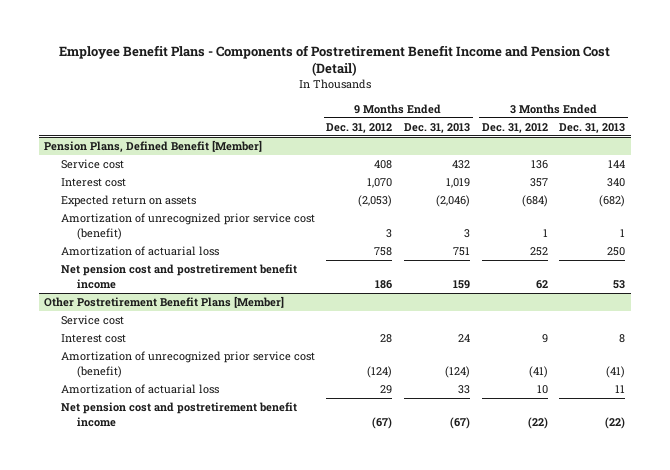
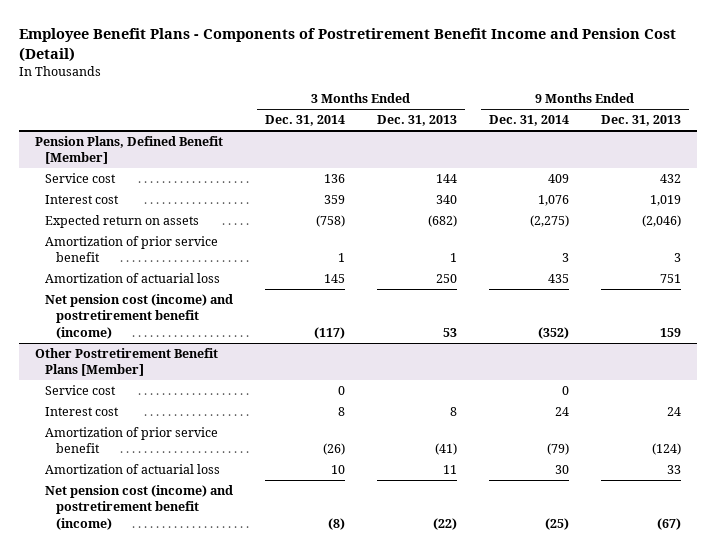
- | 9 Months Ended Dec. 31, 2012 | 9 Months Ended Dec. 31, 2013 | 3 Months Ended Dec. 31, 2012 | 3 Months Ended Dec. 31, 2013
+ | 3 Months Ended Dec. 31, 2014 | 3 Months Ended Dec. 31, 2013 | 9 Months Ended Dec. 31, 2014 | 9 Months Ended Dec. 31, 2013
@ Pension Plans, Defined Benefit [Member]
- Amortization of unrecognized prior service cost (benefit) | 3 | 3 | 1 | 1
+ Amortization of prior service benefit | 1 | 1 | 3 | 3
- Net pension cost and postretirement benefit income | 186 | 159 | 62 | 53
+ Net pension cost (income) and postretirement benefit (income) | (117) | 53 | (352) | 159
@ Other Postretirement Benefit Plans [Member]
- Amortization of unrecognized prior service cost (benefit) | (124) | (124) | (41) | (41)
+ Amortization of prior service benefit | (26) | (41) | (79) | (124)
- Net pension cost and postretirement benefit income | (67) | (67) | (22) | (22)
+ Net pension cost (income) and postretirement benefit (income) | (8) | (22) | (25) | (67)

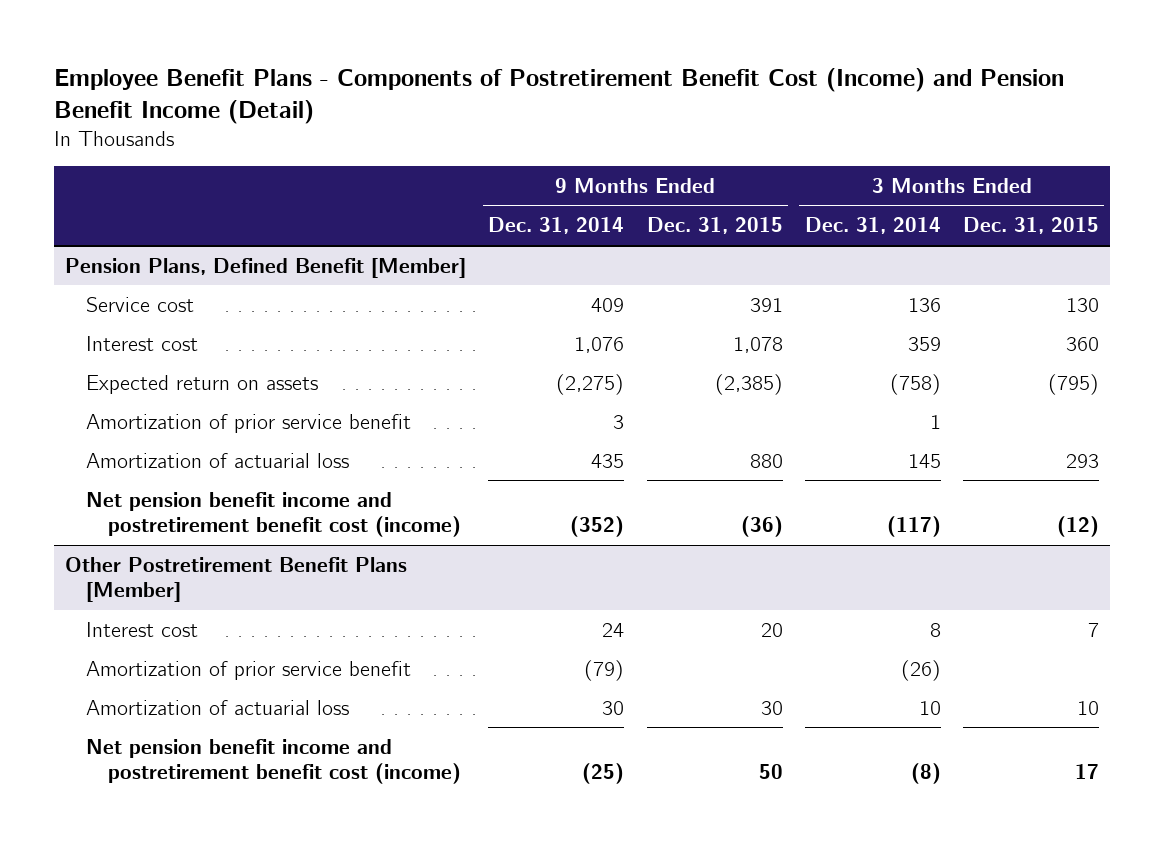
- Employee Benefit Plans - Components of Postretirement Benefit Income and Pension Cost (Detail)
+ Employee Benefit Plans - Components of Postretirement Benefit Cost (Income) and Pension Benefit Income (Detail)
- | 3 Months Ended Dec. 31, 2014 | 3 Months Ended Dec. 31, 2013 | 9 Months Ended Dec. 31, 2014 | 9 Months Ended Dec. 31, 2013
+ | 9 Months Ended Dec. 31, 2014 | 9 Months Ended Dec. 31, 2015 | 3 Months Ended Dec. 31, 2014 | 3 Months Ended Dec. 31, 2015
@ Pension Plans, Defined Benefit [Member]
- Net pension cost (income) and postretirement benefit (income) | (117) | 53 | (352) | 159
+ Net pension benefit income and postretirement benefit cost (income) | (352) | (36) | (117) | (12)
@ Other Postretirement Benefit Plans [Member]
- Service cost | 0 | | 0 |
- Net pension cost (income) and postretirement benefit (income) | (8) | (22) | (25) | (67)
+ Net pension benefit income and postretirement benefit cost (income) | (25) | 50 | (8) | 17

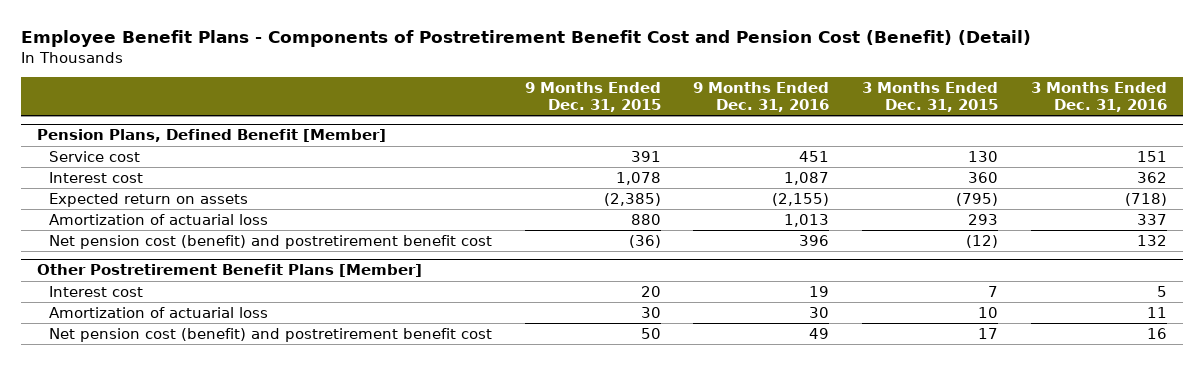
- Employee Benefit Plans - Components of Postretirement Benefit Cost (Income) and Pension Benefit Income (Detail)
+ Employee Benefit Plans - Components of Postretirement Benefit Cost and Pension Cost (Benefit) (Detail)
- | 9 Months Ended Dec. 31, 2014 | 9 Months Ended Dec. 31, 2015 | 3 Months Ended Dec. 31, 2014 | 3 Months Ended Dec. 31, 2015
+ | 9 Months Ended Dec. 31, 2015 | 9 Months Ended Dec. 31, 2016 | 3 Months Ended Dec. 31, 2015 | 3 Months Ended Dec. 31, 2016
@ Pension Plans, Defined Benefit [Member]
- Amortization of prior service benefit | 3 | | 1 |
- Net pension benefit income and postretirement benefit cost (income) | (352) | (36) | (117) | (12)
+ Net pension cost (benefit) and postretirement benefit cost | (36) | 396 | (12) | 132
@ Other Postretirement Benefit Plans [Member]
- Amortization of prior service benefit | (79) | | (26) |
- Net pension benefit income and postretirement benefit cost (income) | (25) | 50 | (8) | 17
+ Net pension cost (benefit) and postretirement benefit cost | 50 | 49 | 17 | 16

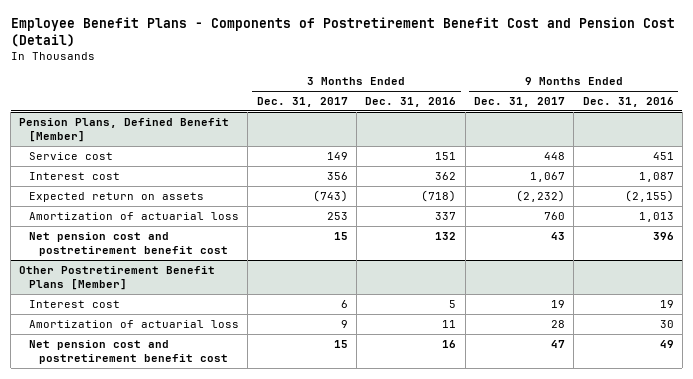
- Employee Benefit Plans - Components of Postretirement Benefit Cost and Pension Cost (Benefit) (Detail)
+ Employee Benefit Plans - Components of Postretirement Benefit Cost and Pension Cost (Detail)
- | 9 Months Ended Dec. 31, 2015 | 9 Months Ended Dec. 31, 2016 | 3 Months Ended Dec. 31, 2015 | 3 Months Ended Dec. 31, 2016
+ | 3 Months Ended Dec. 31, 2017 | 3 Months Ended Dec. 31, 2016 | 9 Months Ended Dec. 31, 2017 | 9 Months Ended Dec. 31, 2016
@ Pension Plans, Defined Benefit [Member]
- Net pension cost (benefit) and postretirement benefit cost | (36) | 396 | (12) | 132
+ Net pension cost and postretirement benefit cost | 15 | 132 | 43 | 396
@ Other Postretirement Benefit Plans [Member]
- Net pension cost (benefit) and postretirement benefit cost | 50 | 49 | 17 | 16
+ Net pension cost and postretirement benefit cost | 15 | 16 | 47 | 49

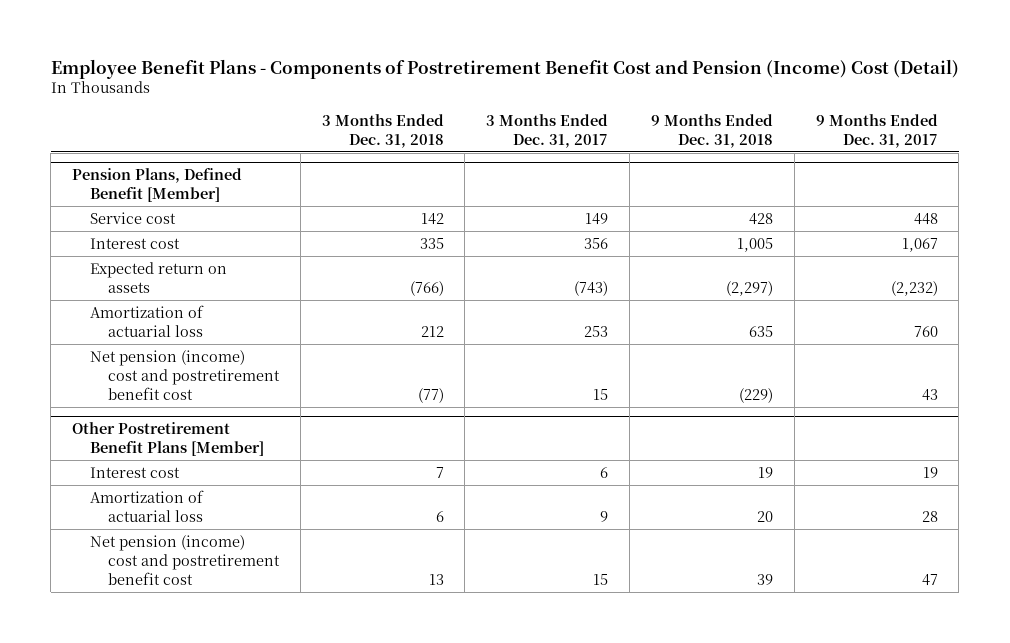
- Employee Benefit Plans - Components of Postretirement Benefit Cost and Pension Cost (Detail)
+ Employee Benefit Plans - Components of Postretirement Benefit Cost and Pension (Income) Cost (Detail)
- | 3 Months Ended Dec. 31, 2017 | 3 Months Ended Dec. 31, 2016 | 9 Months Ended Dec. 31, 2017 | 9 Months Ended Dec. 31, 2016
+ | 3 Months Ended Dec. 31, 2018 | 3 Months Ended Dec. 31, 2017 | 9 Months Ended Dec. 31, 2018 | 9 Months Ended Dec. 31, 2017
@ Pension Plans, Defined Benefit [Member]
- Net pension cost and postretirement benefit cost | 15 | 132 | 43 | 396
+ Net pension (income) cost and postretirement benefit cost | (77) | 15 | (229) | 43
@ Other Postretirement Benefit Plans [Member]
- Net pension cost and postretirement benefit cost | 15 | 16 | 47 | 49
+ Net pension (income) cost and postretirement benefit cost | 13 | 15 | 39 | 47

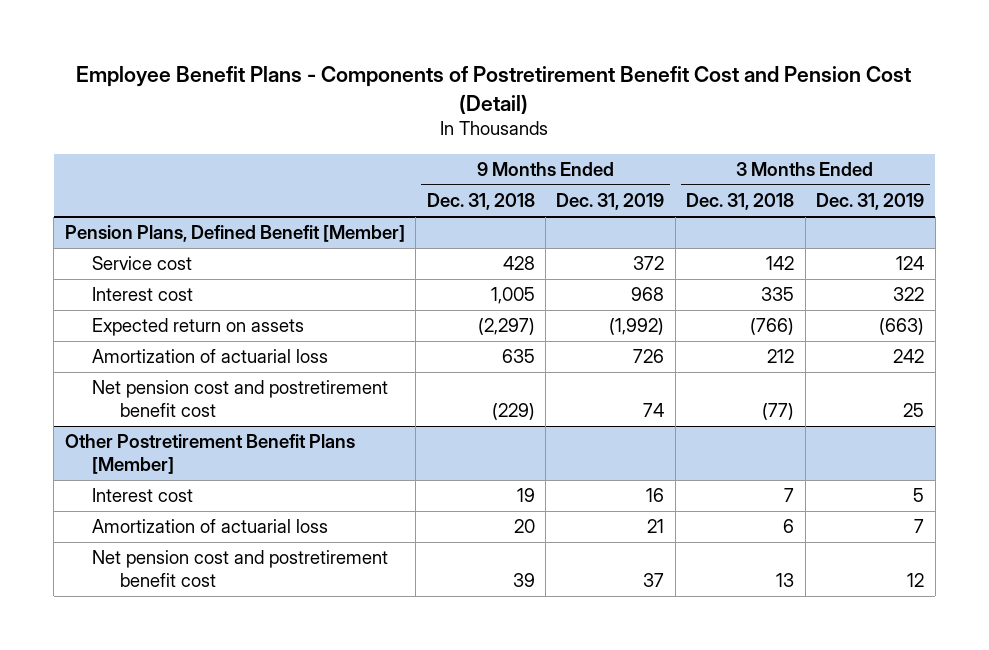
- Employee Benefit Plans - Components of Postretirement Benefit Cost and Pension (Income) Cost (Detail)
+ Employee Benefit Plans - Components of Postretirement Benefit Cost and Pension Cost (Detail)
- | 3 Months Ended Dec. 31, 2018 | 3 Months Ended Dec. 31, 2017 | 9 Months Ended Dec. 31, 2018 | 9 Months Ended Dec. 31, 2017
+ | 9 Months Ended Dec. 31, 2018 | 9 Months Ended Dec. 31, 2019 | 3 Months Ended Dec. 31, 2018 | 3 Months Ended Dec. 31, 2019
@ Pension Plans, Defined Benefit [Member]
- Net pension (income) cost and postretirement benefit cost | (77) | 15 | (229) | 43
+ Net pension cost and postretirement benefit cost | (229) | 74 | (77) | 25
@ Other Postretirement Benefit Plans [Member]
- Net pension (income) cost and postretirement benefit cost | 13 | 15 | 39 | 47
+ Net pension cost and postretirement benefit cost | 39 | 37 | 13 | 12

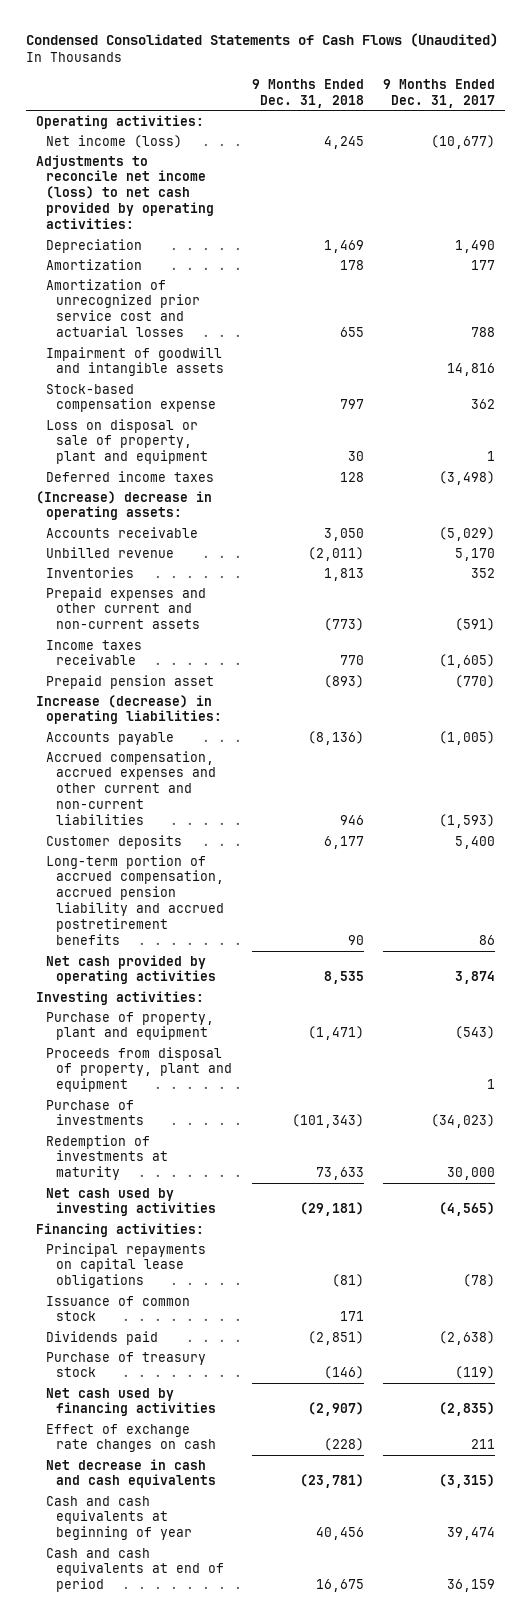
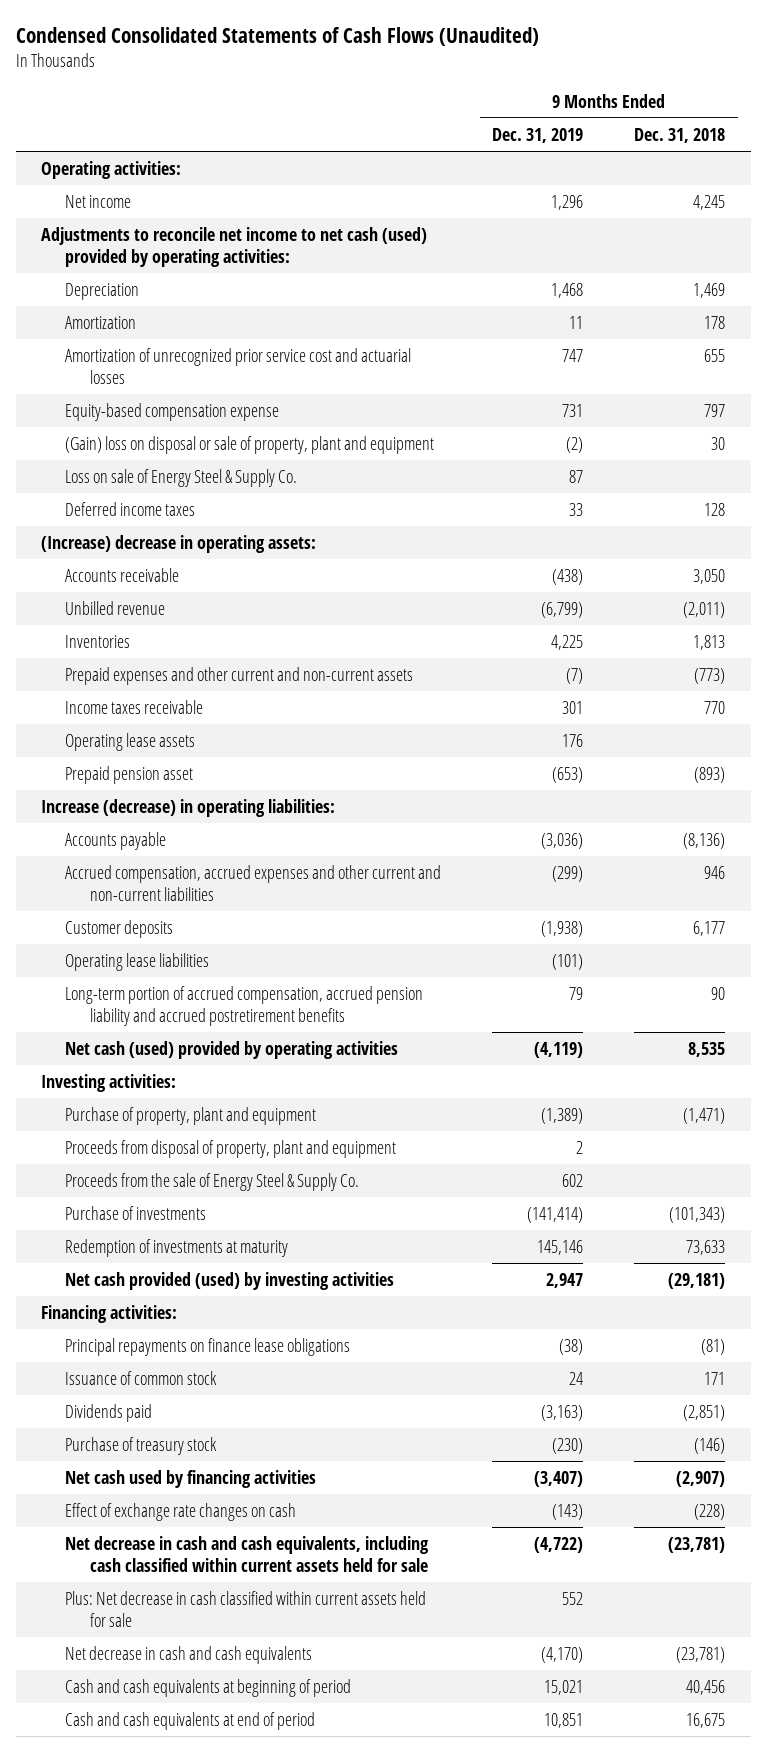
- | 9 Months Ended Dec. 31, 2018 | 9 Months Ended Dec. 31, 2017
+ | 9 Months Ended Dec. 31, 2019 | 9 Months Ended Dec. 31, 2018
- Net income (loss) | 4,245 | (10,677)
- Adjustments to reconcile net income (loss) to net cash provided by operating activities:
+ Net income | 1,296 | 4,245
+ Adjustments to reconcile net income to net cash (used) provided by operating activities:
- Impairment of goodwill and intangible assets | | 14,816
- Stock-based compensation expense | 797 | 362
- Loss on disposal or sale of property, plant and equipment | 30 | 1
+ Equity-based compensation expense | 731 | 797
+ (Gain) loss on disposal or sale of property, plant and equipment | (2) | 30
+ Loss on sale of Energy Steel & Supply Co. | 87 |
+ Operating lease assets | 176 |
+ Operating lease liabilities | (101) |
- Net cash provided by operating activities | 8,535 | 3,874
+ Net cash (used) provided by operating activities | (4,119) | 8,535
+ Proceeds from the sale of Energy Steel & Supply Co. | 602 |
- Net cash used by investing activities | (29,181) | (4,565)
+ Net cash provided (used) by investing activities | 2,947 | (29,181)
- Principal repayments on capital lease obligations | (81) | (78)
+ Principal repayments on finance lease obligations | (38) | (81)
+ Net decrease in cash and cash equivalents, including cash classified within current assets held for sale | (4,722) | (23,781)
+ Plus: Net decrease in cash classified within current assets held for sale | 552 |
- Cash and cash equivalents at beginning of year | 40,456 | 39,474
+ Cash and cash equivalents at beginning of period | 15,021 | 40,456

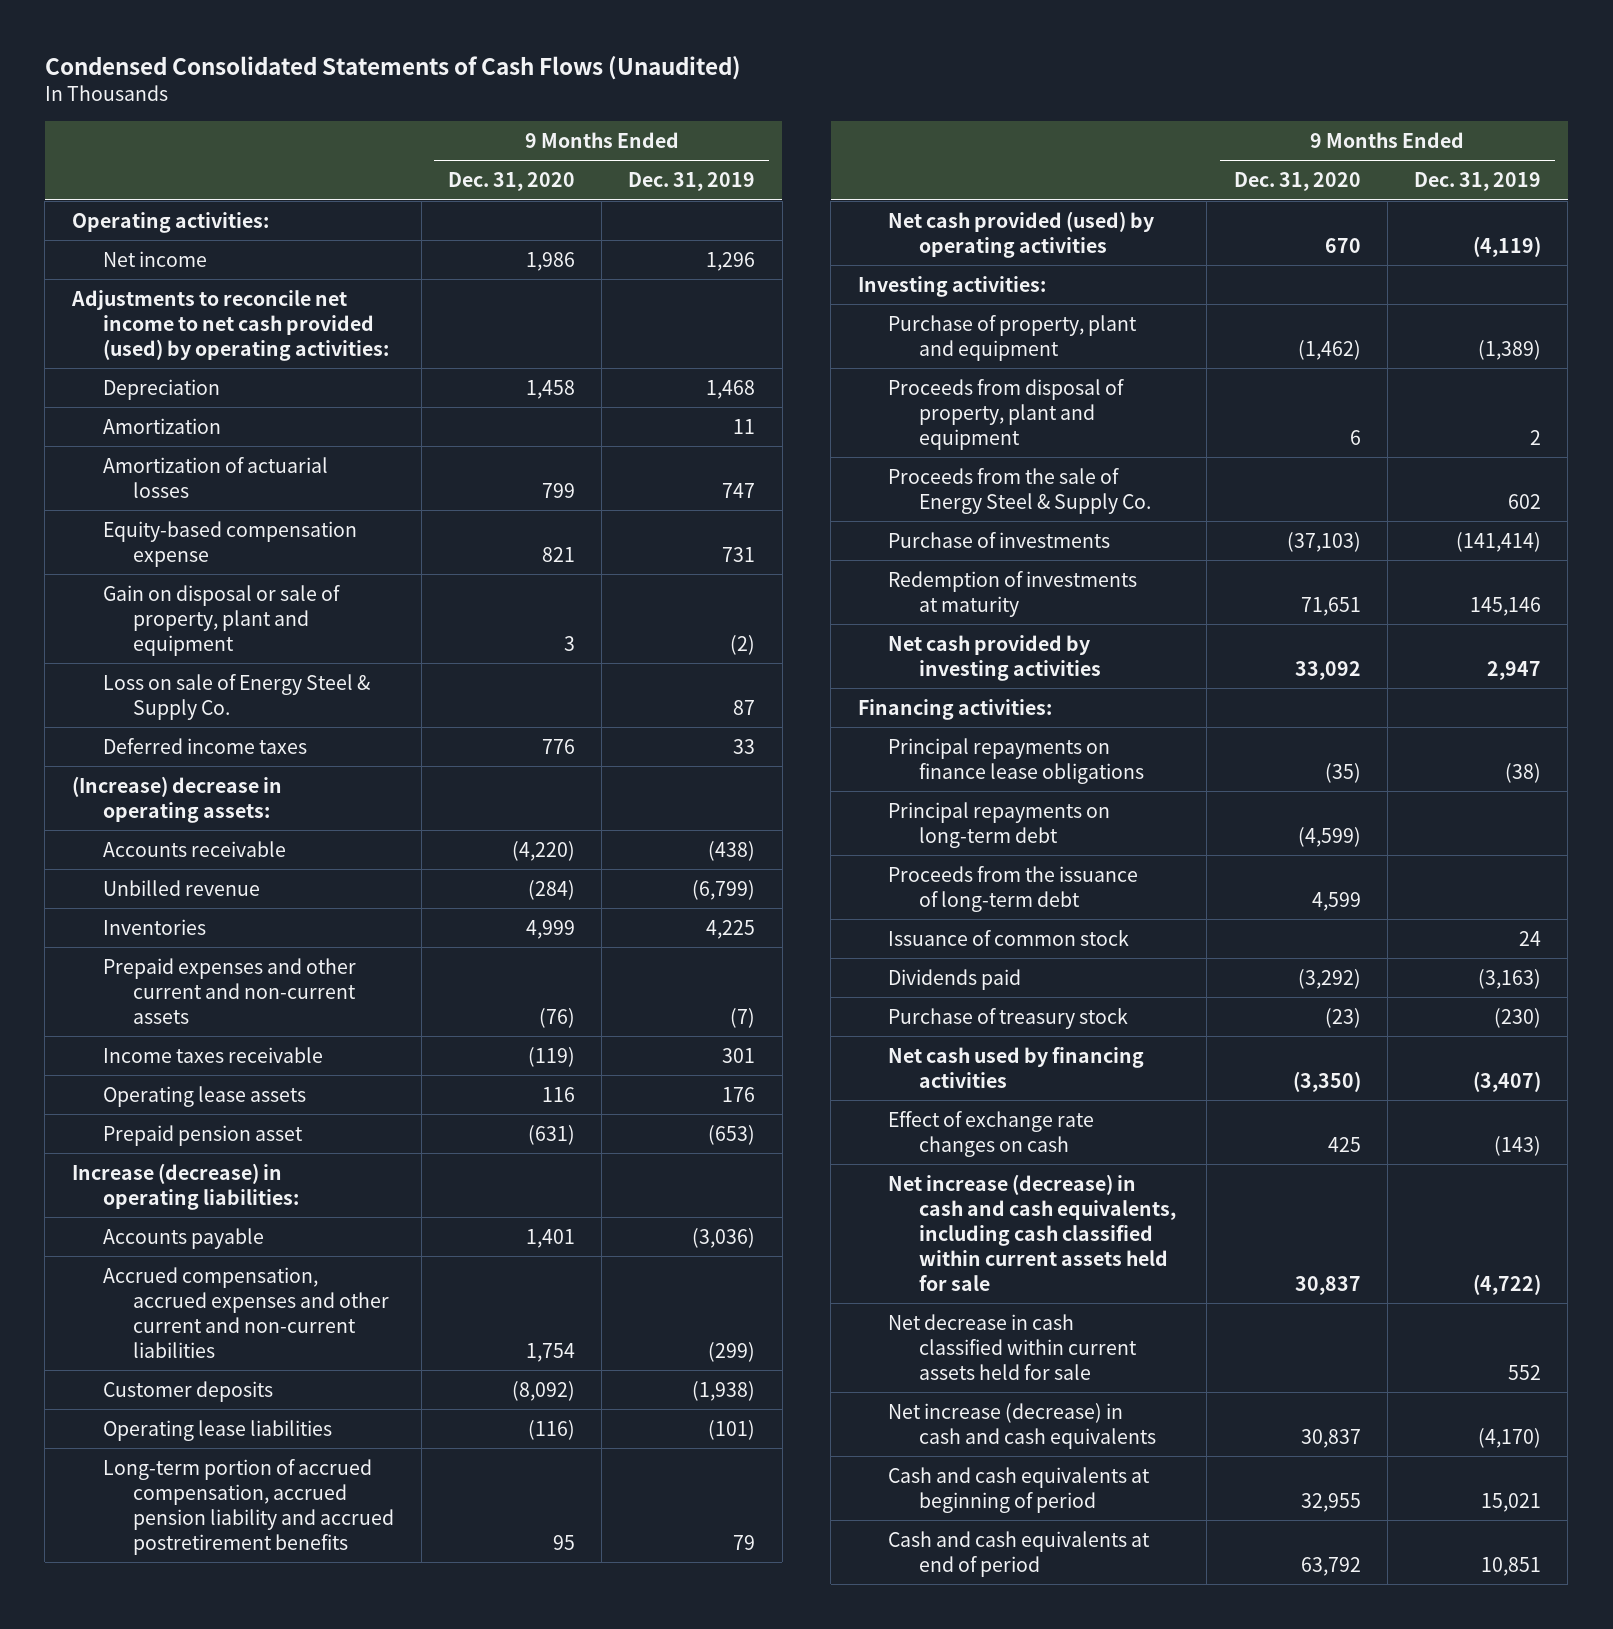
- | 9 Months Ended Dec. 31, 2019 | 9 Months Ended Dec. 31, 2018
+ | 9 Months Ended Dec. 31, 2020 | 9 Months Ended Dec. 31, 2019
- Adjustments to reconcile net income to net cash (used) provided by operating activities:
+ Adjustments to reconcile net income to net cash provided (used) by operating activities:
- Amortization of unrecognized prior service cost and actuarial losses | 747 | 655
+ Amortization of actuarial losses | 799 | 747
- (Gain) loss on disposal or sale of property, plant and equipment | (2) | 30
+ Gain on disposal or sale of property, plant and equipment | 3 | (2)
- Net cash (used) provided by operating activities | (4,119) | 8,535
+ Net cash provided (used) by operating activities | 670 | (4,119)
- Net cash provided (used) by investing activities | 2,947 | (29,181)
+ Net cash provided by investing activities | 33,092 | 2,947
+ Principal repayments on long-term debt | (4,599) |
+ Proceeds from the issuance of long-term debt | 4,599 |
- Net decrease in cash and cash equivalents, including cash classified within current assets held for sale | (4,722) | (23,781)
- Plus: Net decrease in cash classified within current assets held for sale | 552 |
- Net decrease in cash and cash equivalents | (4,170) | (23,781)
+ Net increase (decrease) in cash and cash equivalents, including cash classified within current assets held for sale | 30,837 | (4,722)
+ Net decrease in cash classified within current assets held for sale | | 552
+ Net increase (decrease) in cash and cash equivalents | 30,837 | (4,170)

